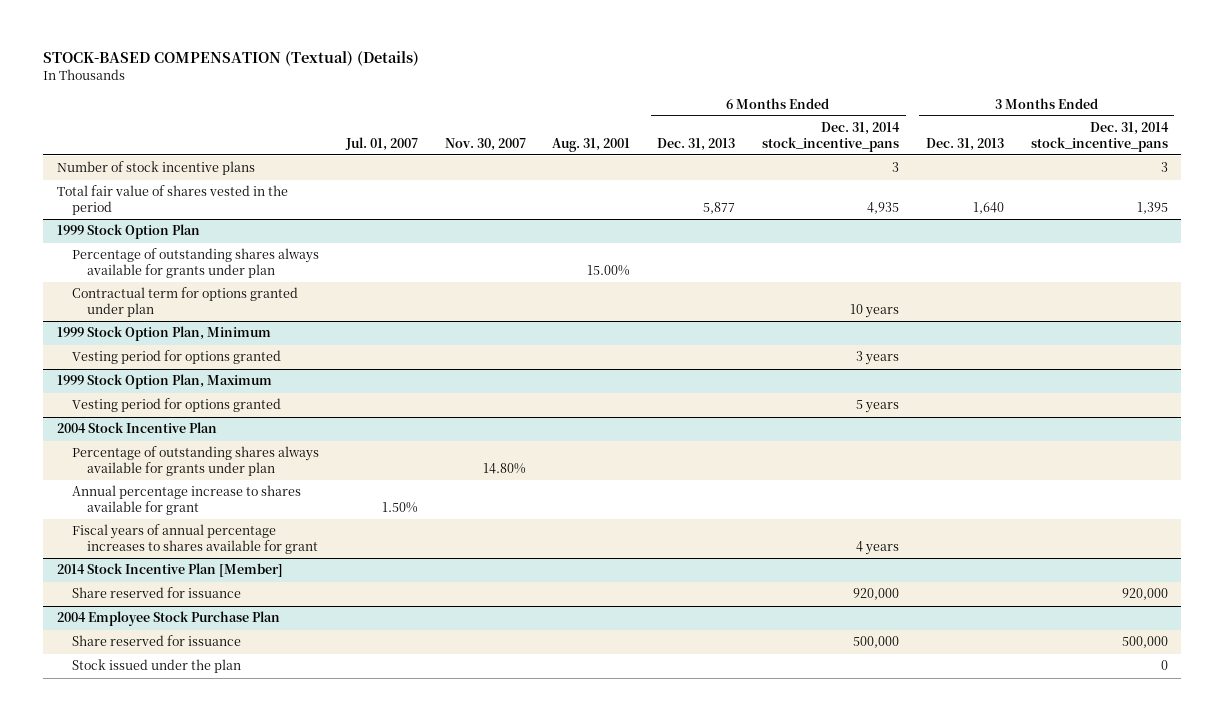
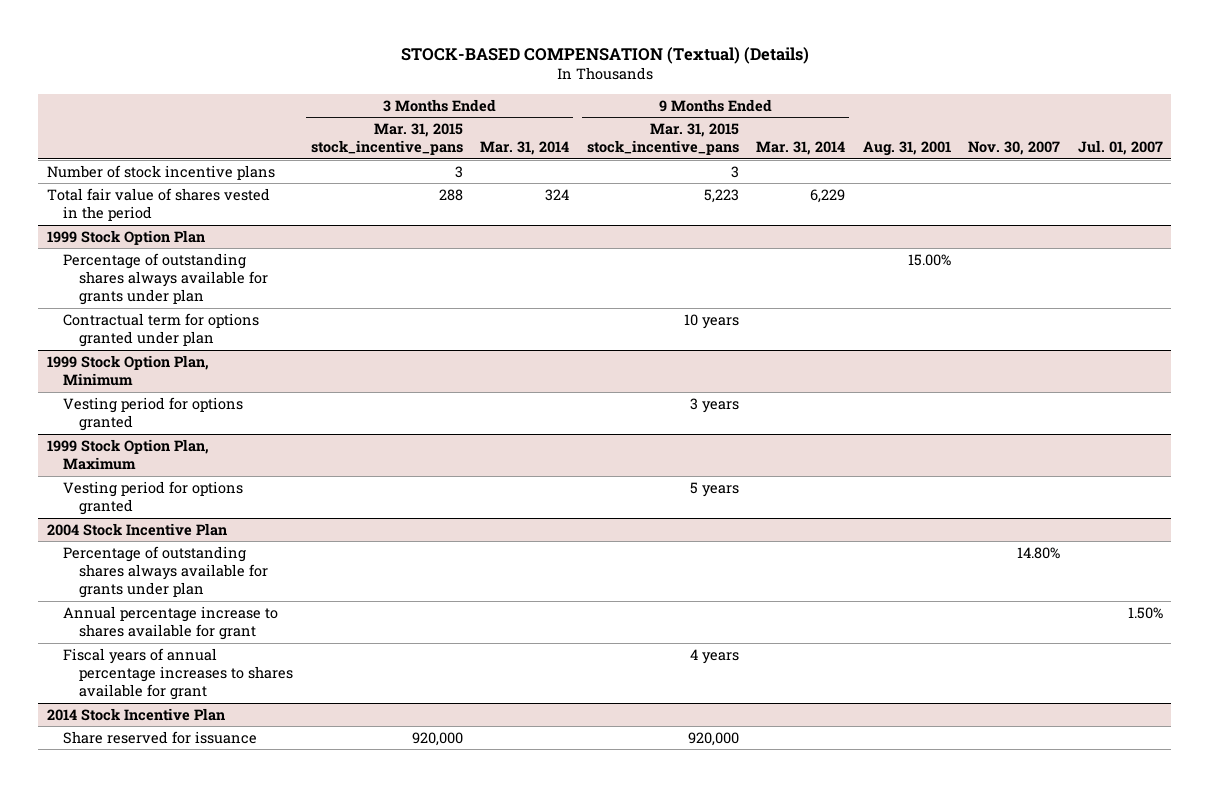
- | Jul. 01, 2007 | Nov. 30, 2007 | Aug. 31, 2001 | 6 Months Ended Dec. 31, 2013 | 6 Months Ended Dec. 31, 2014 stock_incentive_pans | 3 Months Ended Dec. 31, 2013 | 3 Months Ended Dec. 31, 2014 stock_incentive_pans
+ | 3 Months Ended Mar. 31, 2015 stock_incentive_pans | 3 Months Ended Mar. 31, 2014 | 9 Months Ended Mar. 31, 2015 stock_incentive_pans | 9 Months Ended Mar. 31, 2014 | Aug. 31, 2001 | Nov. 30, 2007 | Jul. 01, 2007
- 2014 Stock Incentive Plan [Member]
+ 2014 Stock Incentive Plan
- 2004 Employee Stock Purchase Plan
- Share reserved for issuance | | | | | 500,000 | | 500,000
- Stock issued under the plan | | | | | | | 0

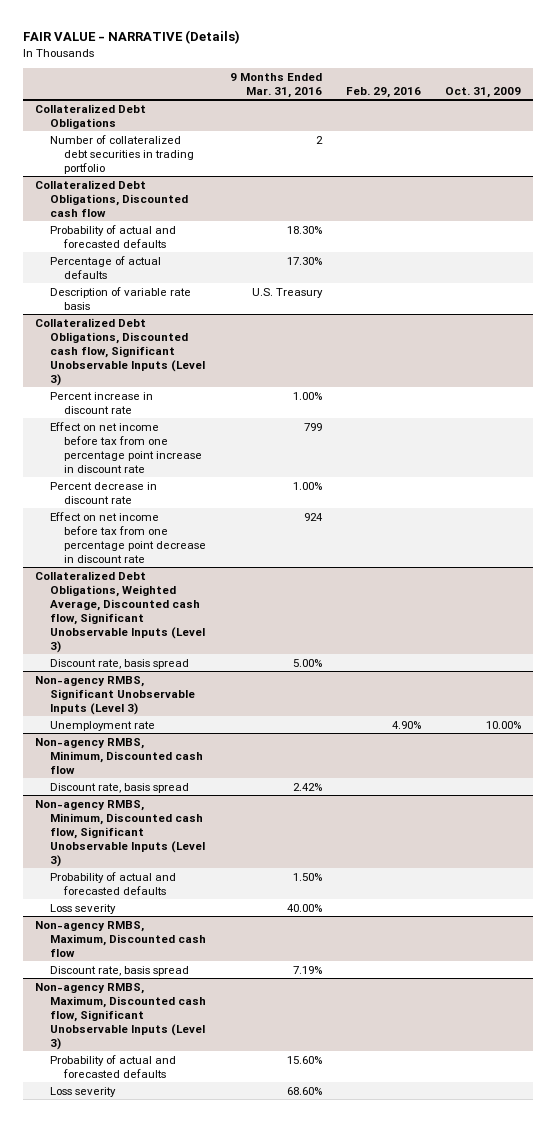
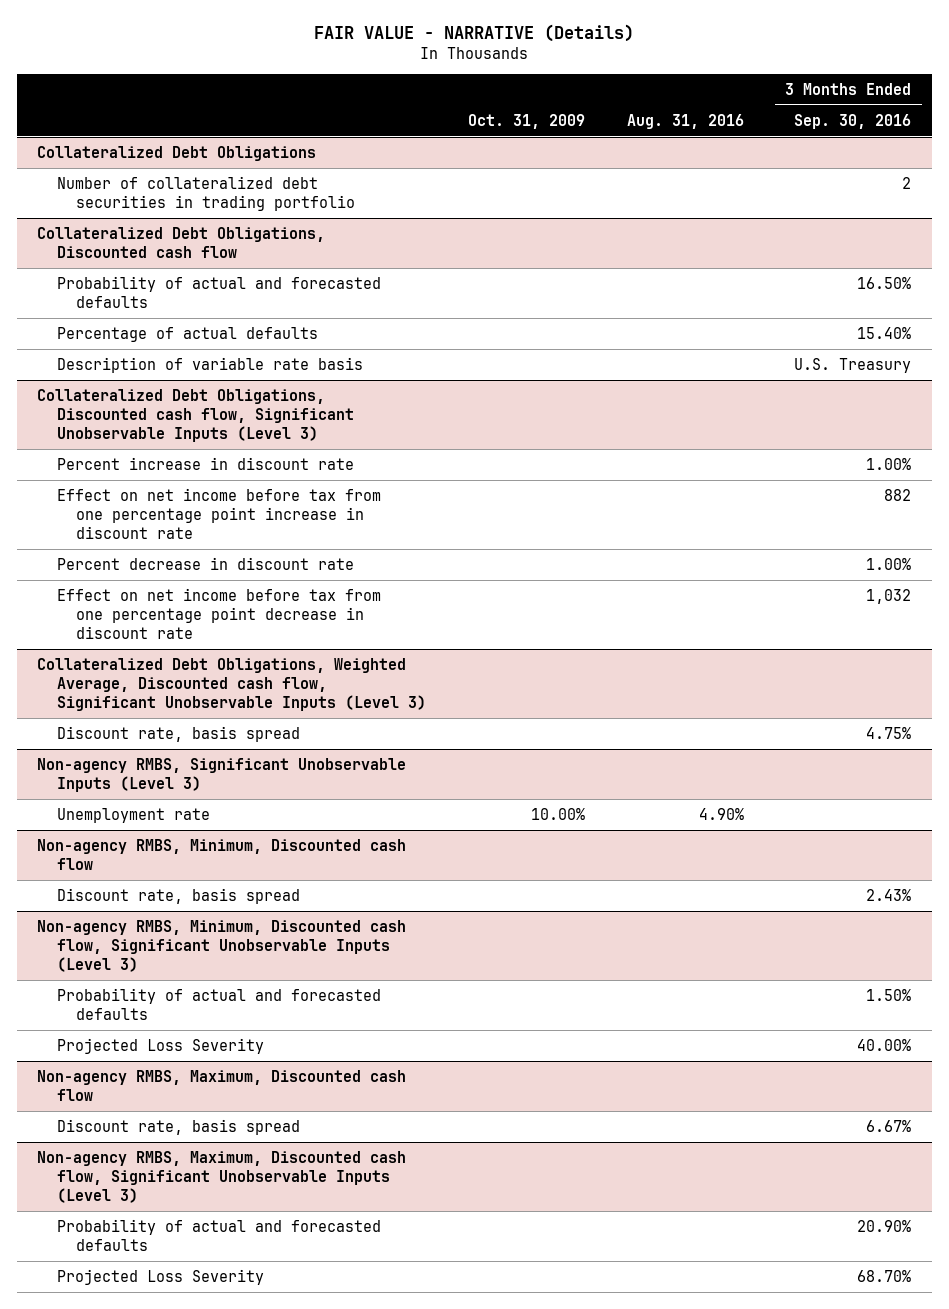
- | 9 Months Ended Mar. 31, 2016 | Feb. 29, 2016 | Oct. 31, 2009
+ | Oct. 31, 2009 | Aug. 31, 2016 | 3 Months Ended Sep. 30, 2016
@ Non-agency RMBS, Minimum, Discounted cash flow, Significant Unobservable Inputs (Level 3)
- Loss severity | 40.00% | |
+ Projected Loss Severity | | | 40.00%
@ Non-agency RMBS, Maximum, Discounted cash flow, Significant Unobservable Inputs (Level 3)
- Loss severity | 68.60% | |
+ Projected Loss Severity | | | 68.70%

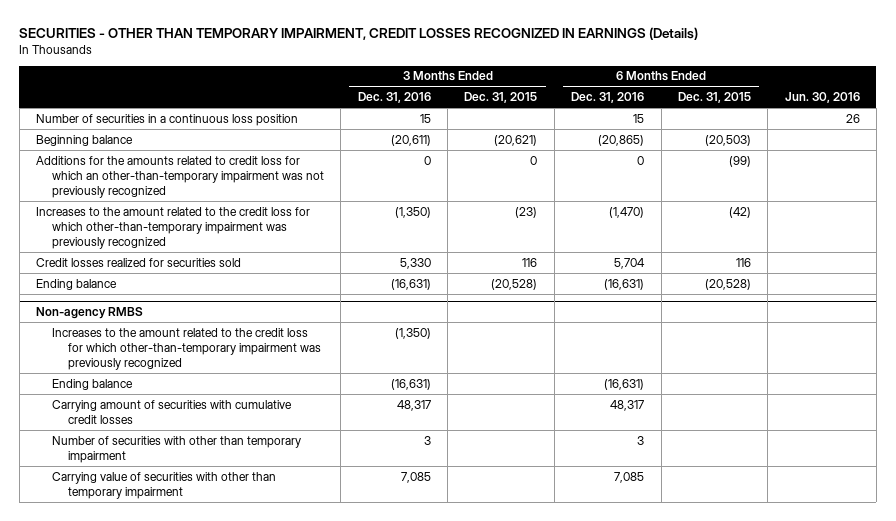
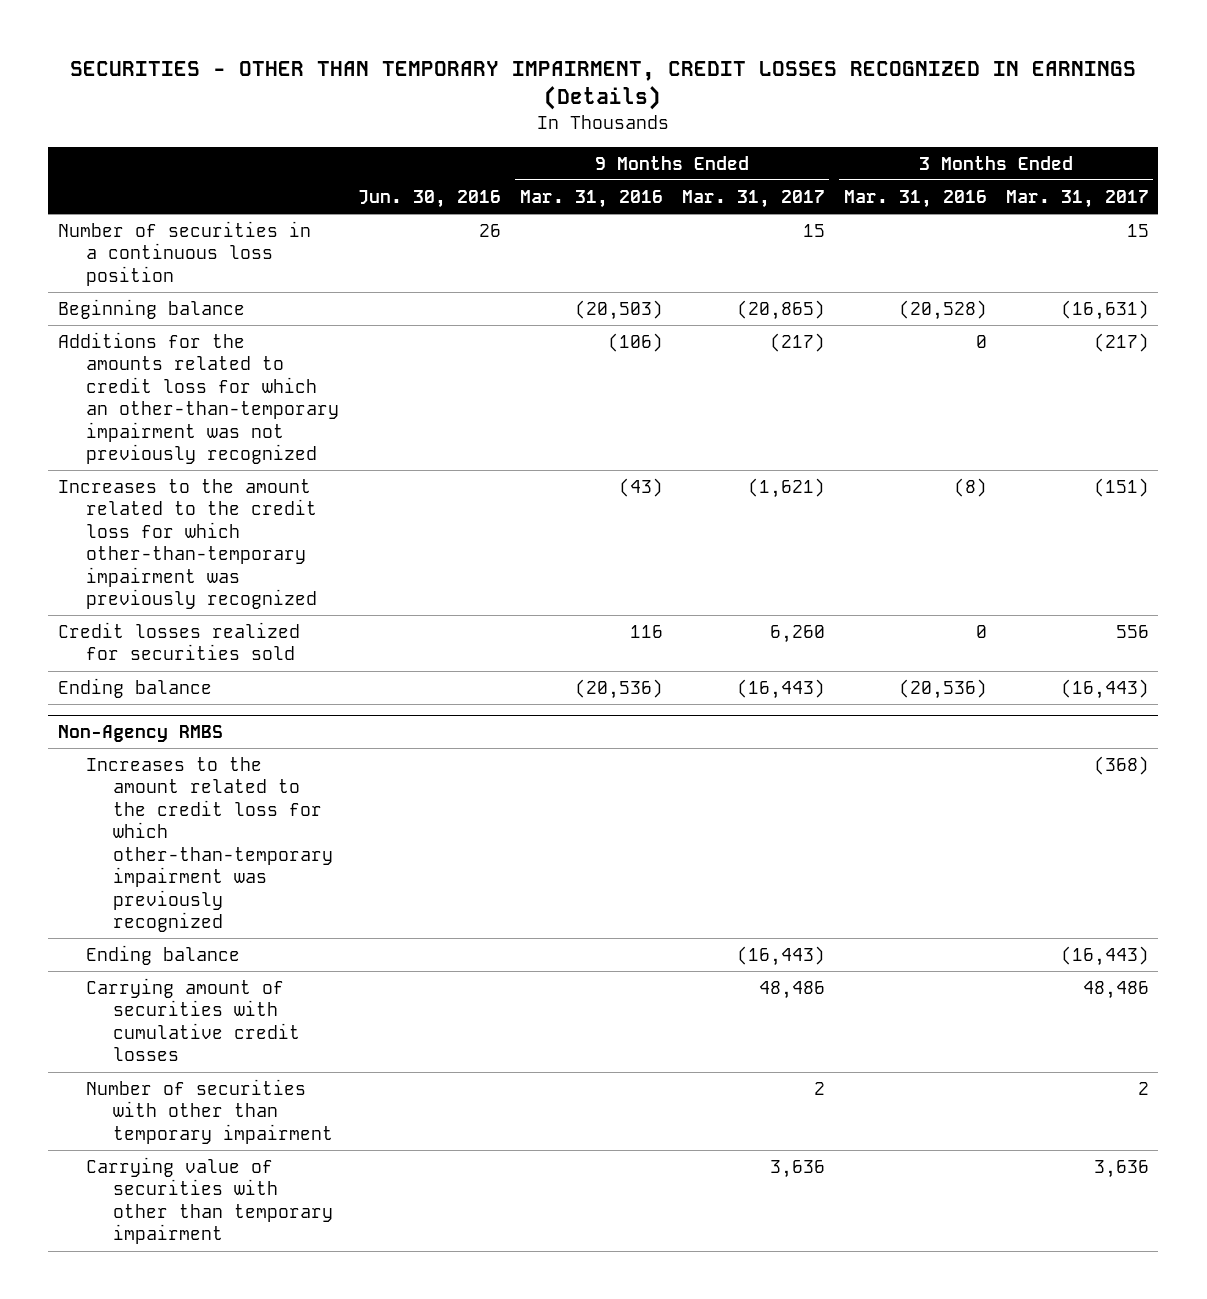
- | 3 Months Ended Dec. 31, 2016 | 3 Months Ended Dec. 31, 2015 | 6 Months Ended Dec. 31, 2016 | 6 Months Ended Dec. 31, 2015 | Jun. 30, 2016
+ | Jun. 30, 2016 | 9 Months Ended Mar. 31, 2016 | 9 Months Ended Mar. 31, 2017 | 3 Months Ended Mar. 31, 2016 | 3 Months Ended Mar. 31, 2017
- Non-agency RMBS
+ Non-Agency RMBS

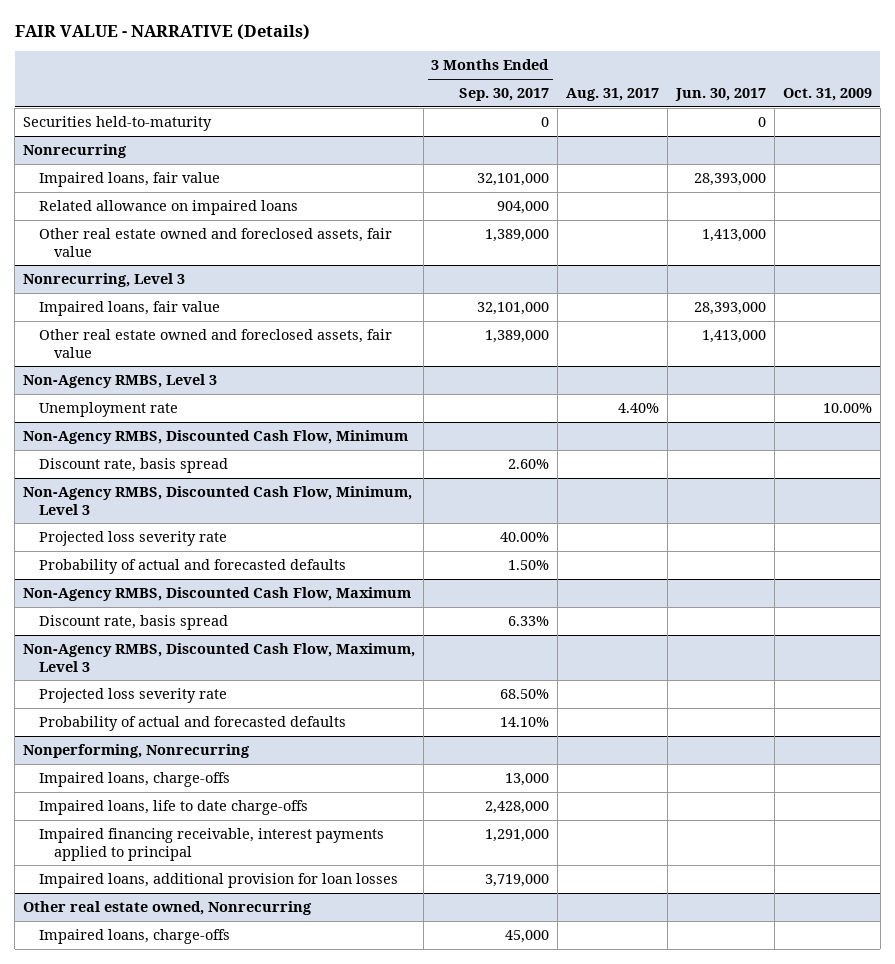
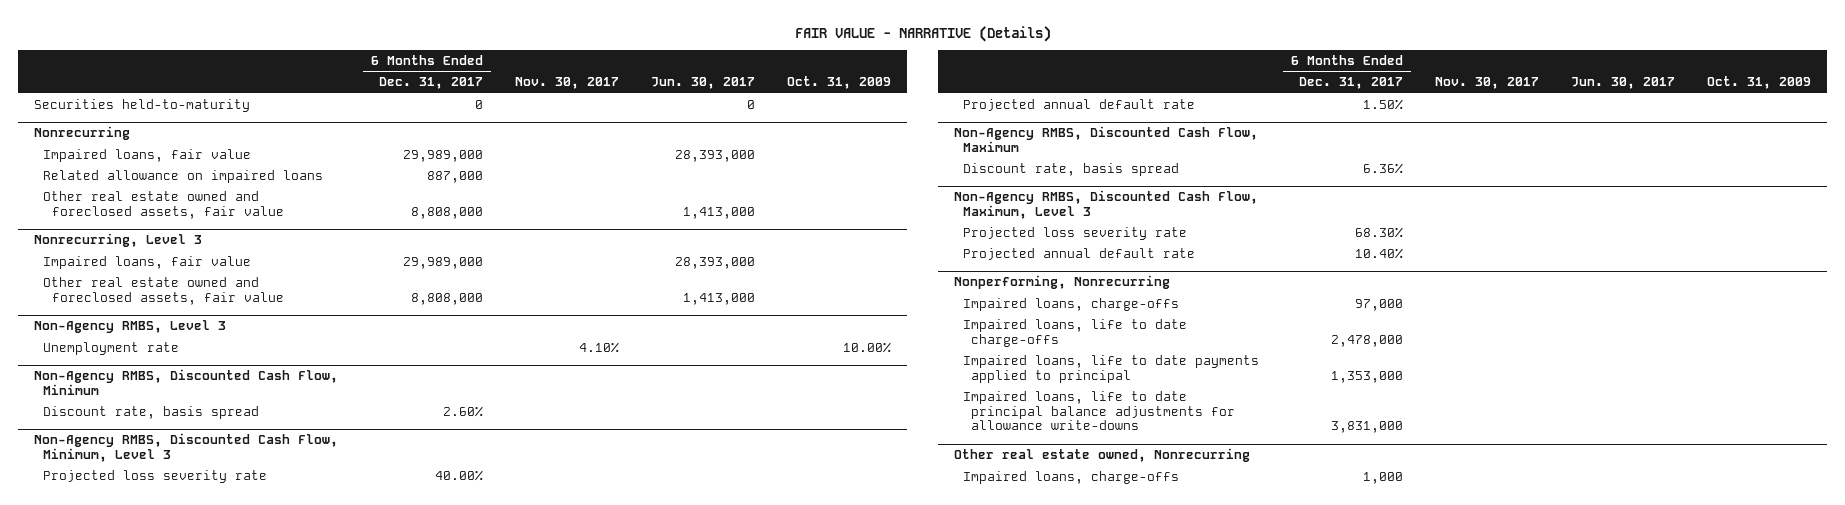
- | 3 Months Ended Sep. 30, 2017 | Aug. 31, 2017 | Jun. 30, 2017 | Oct. 31, 2009
+ | 6 Months Ended Dec. 31, 2017 | Nov. 30, 2017 | Jun. 30, 2017 | Oct. 31, 2009
@ Non-Agency RMBS, Discounted Cash Flow, Minimum, Level 3
- Probability of actual and forecasted defaults | 1.50% | | |
+ Projected annual default rate | 1.50% | | |
@ Non-Agency RMBS, Discounted Cash Flow, Maximum, Level 3
- Probability of actual and forecasted defaults | 14.10% | | |
+ Projected annual default rate | 10.40% | | |
@ Nonperforming, Nonrecurring
- Impaired financing receivable, interest payments applied to principal | 1,291,000 | | |
- Impaired loans, additional provision for loan losses | 3,719,000 | | |
+ Impaired loans, life to date payments applied to principal | 1,353,000 | | |
+ Impaired loans, life to date principal balance adjustments for allowance write-downs | 3,831,000 | | |

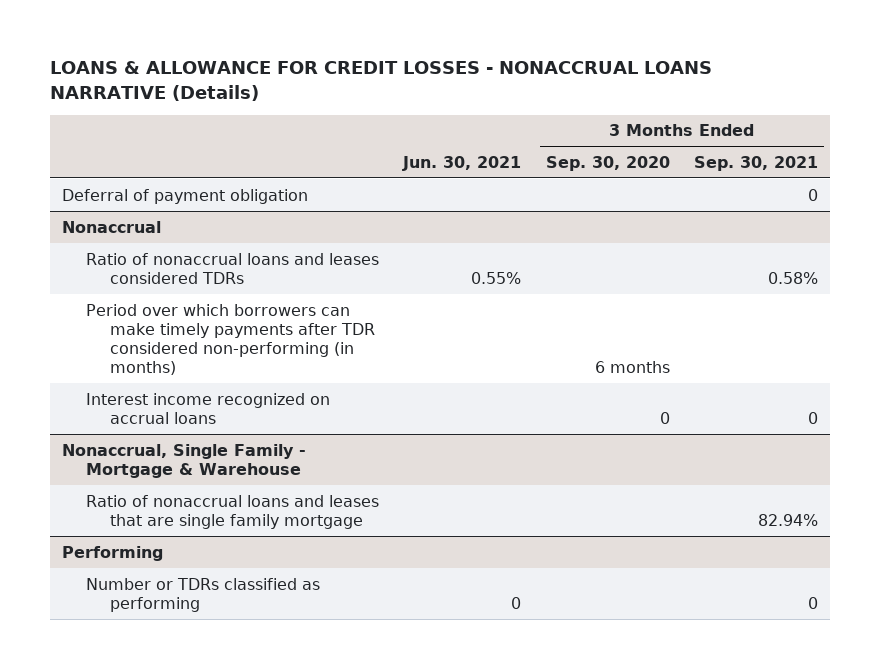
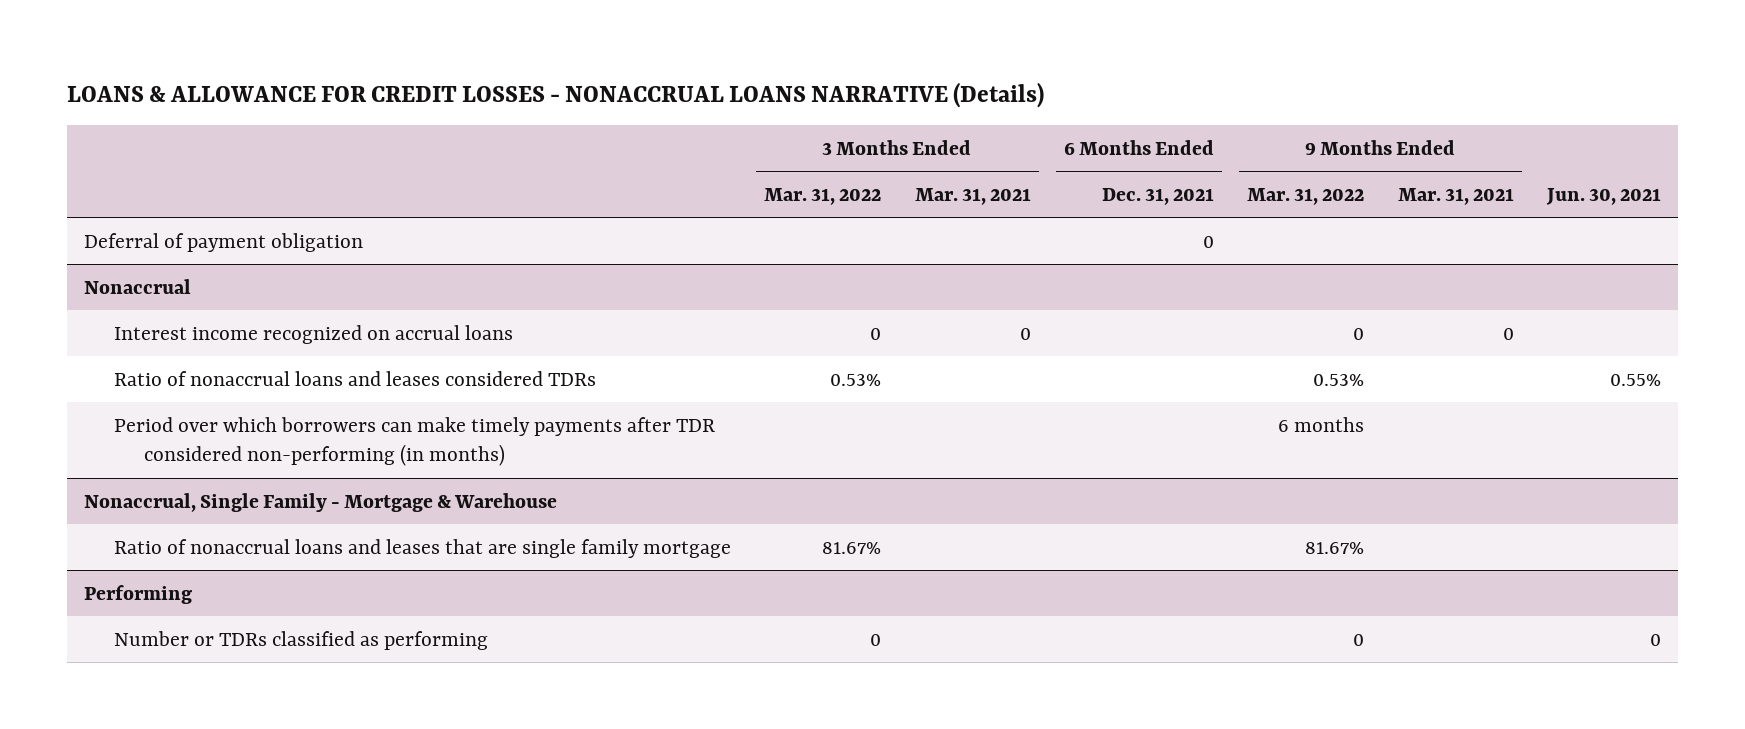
- | Jun. 30, 2021 | 3 Months Ended Sep. 30, 2020 | 3 Months Ended Sep. 30, 2021
+ | 3 Months Ended Mar. 31, 2022 | 3 Months Ended Mar. 31, 2021 | 6 Months Ended Dec. 31, 2021 | 9 Months Ended Mar. 31, 2022 | 9 Months Ended Mar. 31, 2021 | Jun. 30, 2021
@ Nonaccrual
moved up: Interest income recognized on accrual loans | 0 | 0 | | 0 | 0 |

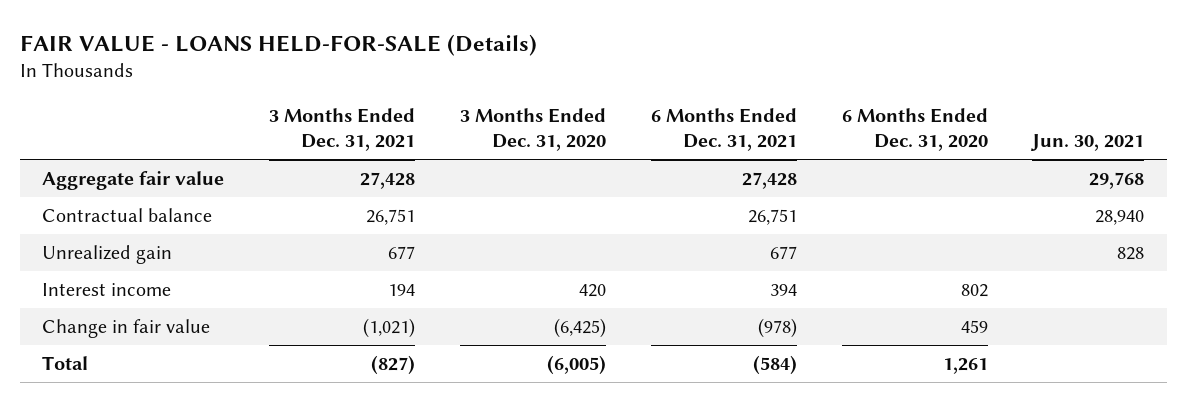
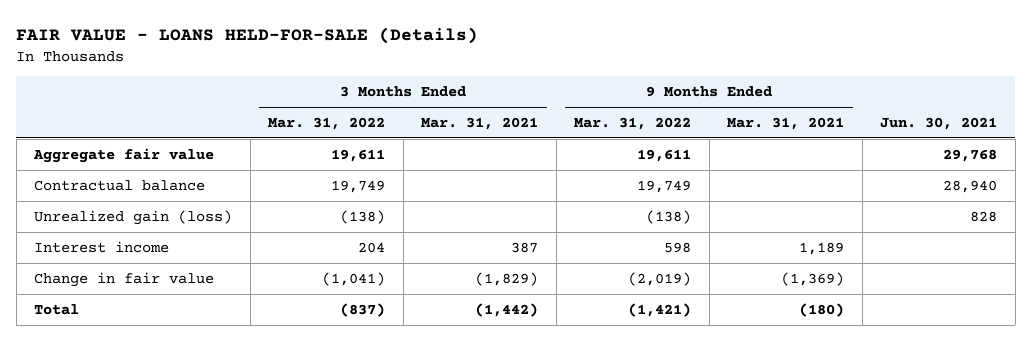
- | 3 Months Ended Dec. 31, 2021 | 3 Months Ended Dec. 31, 2020 | 6 Months Ended Dec. 31, 2021 | 6 Months Ended Dec. 31, 2020 | Jun. 30, 2021
+ | 3 Months Ended Mar. 31, 2022 | 3 Months Ended Mar. 31, 2021 | 9 Months Ended Mar. 31, 2022 | 9 Months Ended Mar. 31, 2021 | Jun. 30, 2021
- Unrealized gain | 677 | | 677 | | 828
+ Unrealized gain (loss) | (138) | | (138) | | 828

